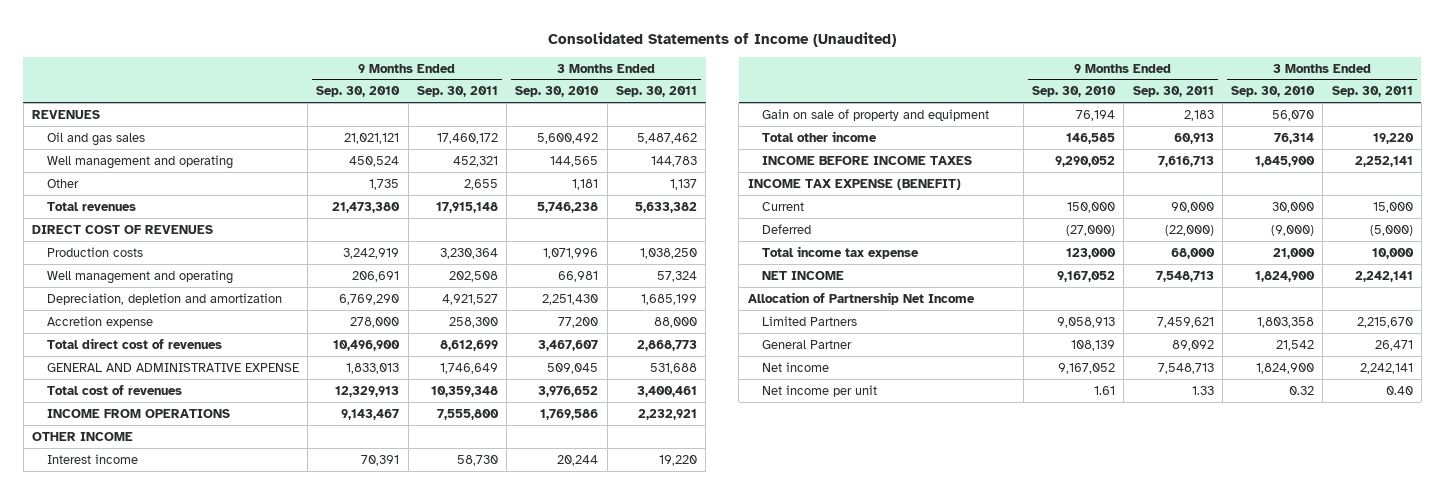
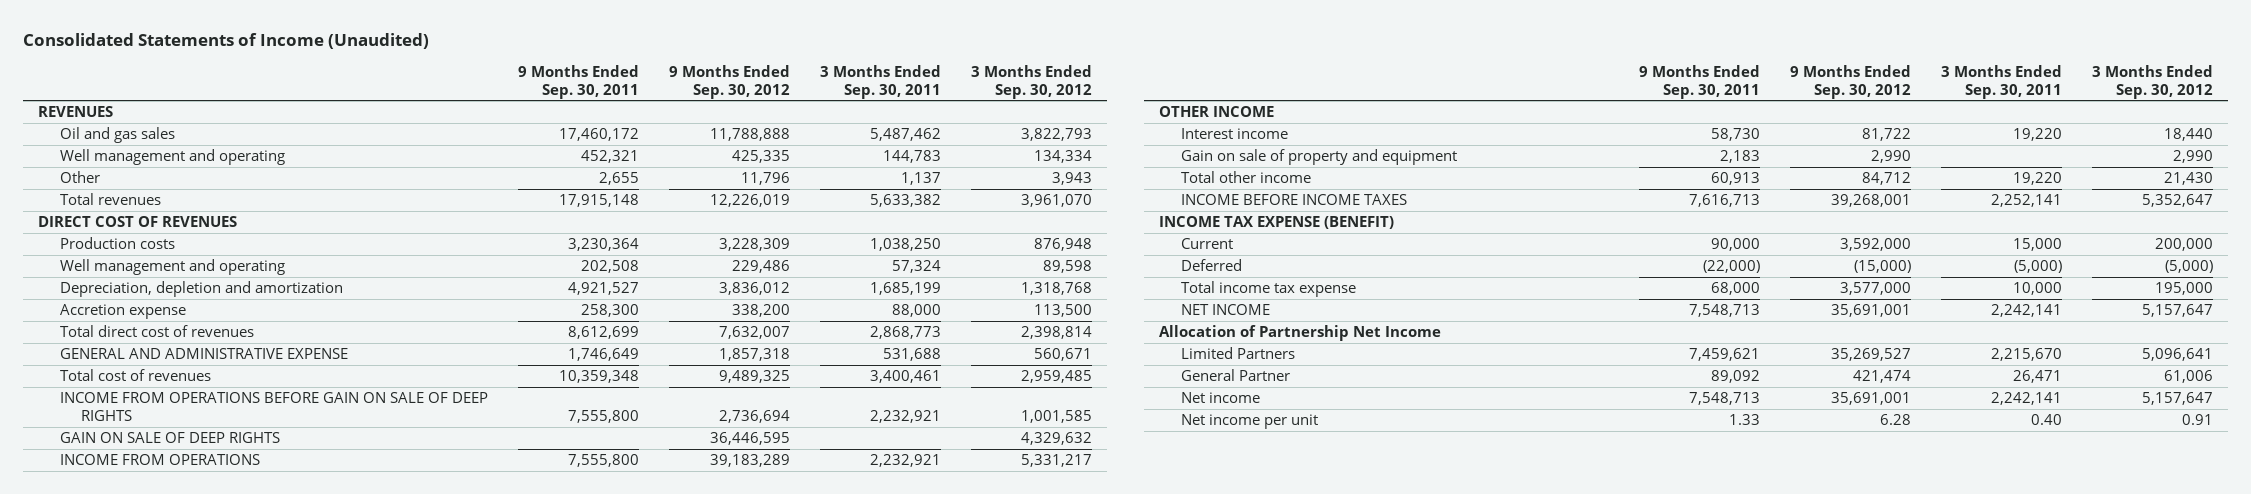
- | 9 Months Ended Sep. 30, 2010 | 9 Months Ended Sep. 30, 2011 | 3 Months Ended Sep. 30, 2010 | 3 Months Ended Sep. 30, 2011
+ | 9 Months Ended Sep. 30, 2011 | 9 Months Ended Sep. 30, 2012 | 3 Months Ended Sep. 30, 2011 | 3 Months Ended Sep. 30, 2012
+ INCOME FROM OPERATIONS BEFORE GAIN ON SALE OF DEEP RIGHTS | 7,555,800 | 2,736,694 | 2,232,921 | 1,001,585
+ GAIN ON SALE OF DEEP RIGHTS | | 36,446,595 | | 4,329,632

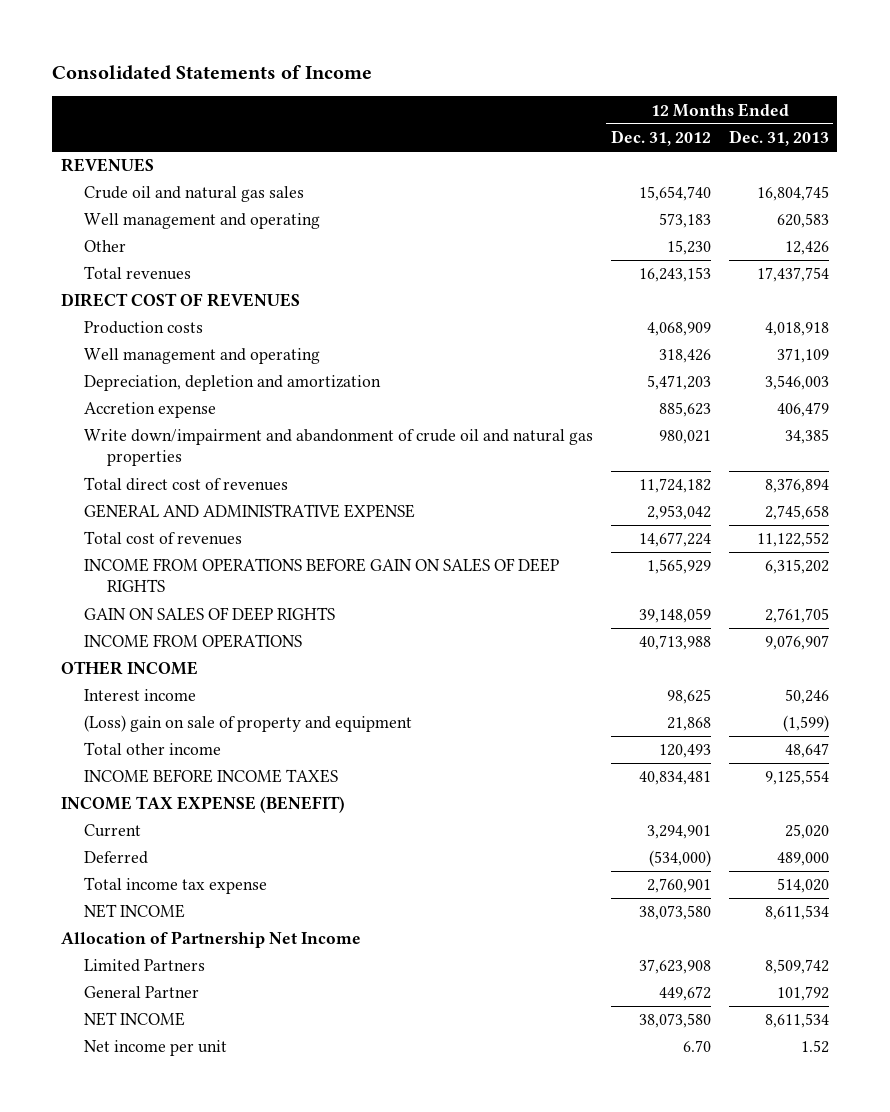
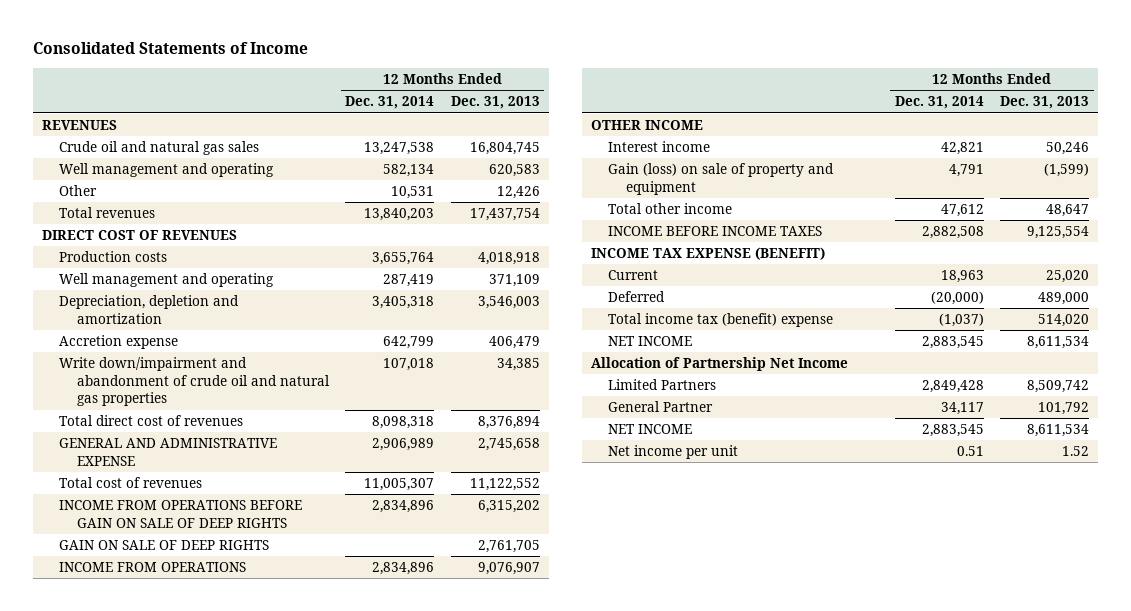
- | 12 Months Ended Dec. 31, 2012 | 12 Months Ended Dec. 31, 2013
+ | 12 Months Ended Dec. 31, 2014 | 12 Months Ended Dec. 31, 2013
- INCOME FROM OPERATIONS BEFORE GAIN ON SALES OF DEEP RIGHTS | 1,565,929 | 6,315,202
- GAIN ON SALES OF DEEP RIGHTS | 39,148,059 | 2,761,705
+ INCOME FROM OPERATIONS BEFORE GAIN ON SALE OF DEEP RIGHTS | 2,834,896 | 6,315,202
+ GAIN ON SALE OF DEEP RIGHTS | | 2,761,705
- (Loss) gain on sale of property and equipment | 21,868 | (1,599)
+ Gain (loss) on sale of property and equipment | 4,791 | (1,599)
- Total income tax expense | 2,760,901 | 514,020
+ Total income tax (benefit) expense | (1,037) | 514,020

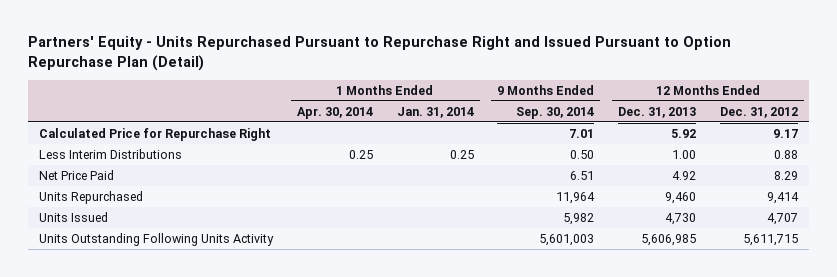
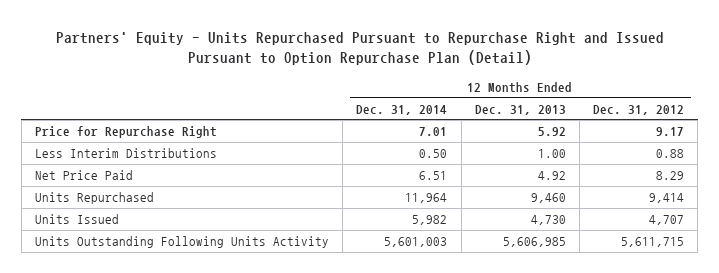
- | 1 Months Ended Apr. 30, 2014 | 1 Months Ended Jan. 31, 2014 | 9 Months Ended Sep. 30, 2014 | 12 Months Ended Dec. 31, 2013 | 12 Months Ended Dec. 31, 2012
+ | 12 Months Ended Dec. 31, 2014 | 12 Months Ended Dec. 31, 2013 | 12 Months Ended Dec. 31, 2012
- Calculated Price for Repurchase Right | | | 7.01 | 5.92 | 9.17
+ Price for Repurchase Right | 7.01 | 5.92 | 9.17

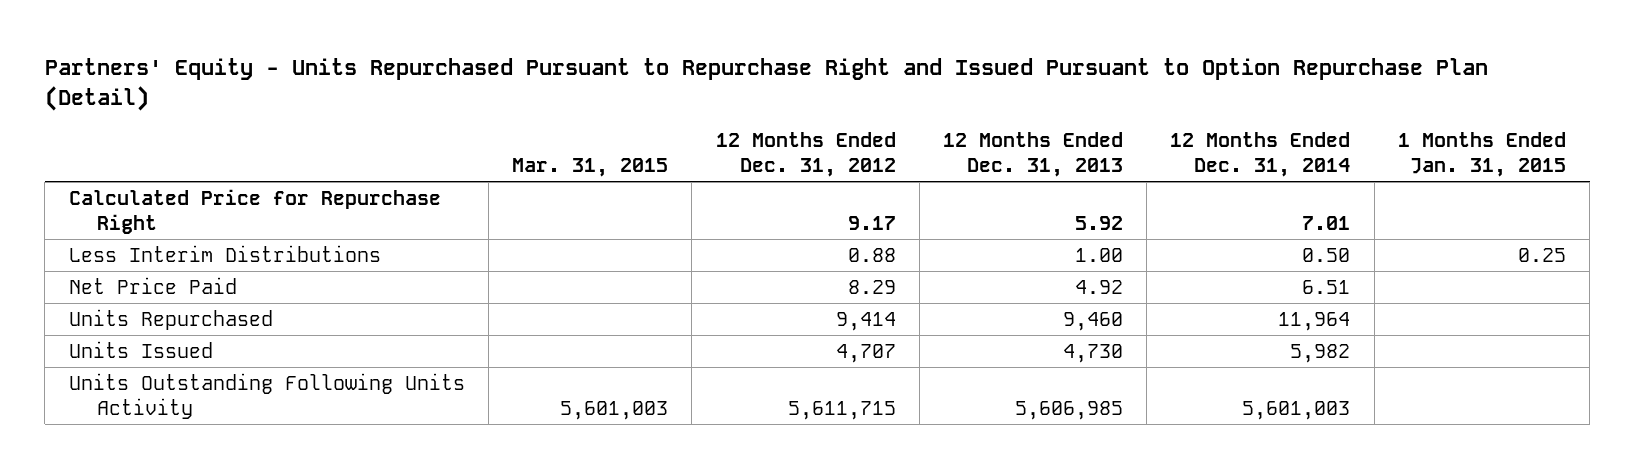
- | 12 Months Ended Dec. 31, 2014 | 12 Months Ended Dec. 31, 2013 | 12 Months Ended Dec. 31, 2012
+ | Mar. 31, 2015 | 12 Months Ended Dec. 31, 2012 | 12 Months Ended Dec. 31, 2013 | 12 Months Ended Dec. 31, 2014 | 1 Months Ended Jan. 31, 2015
- Price for Repurchase Right | 7.01 | 5.92 | 9.17
+ Calculated Price for Repurchase Right | | 9.17 | 5.92 | 7.01 |

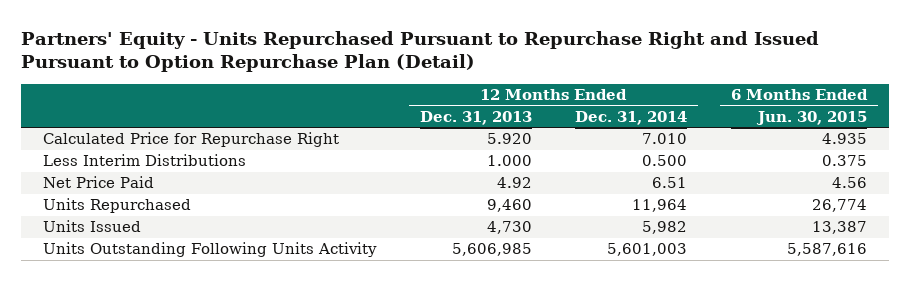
- | Mar. 31, 2015 | 12 Months Ended Dec. 31, 2012 | 12 Months Ended Dec. 31, 2013 | 12 Months Ended Dec. 31, 2014 | 1 Months Ended Jan. 31, 2015
+ | 12 Months Ended Dec. 31, 2013 | 12 Months Ended Dec. 31, 2014 | 6 Months Ended Jun. 30, 2015
- Calculated Price for Repurchase Right | | 9.17 | 5.92 | 7.01 |
- Less Interim Distributions | | 0.88 | 1.00 | 0.50 | 0.25
+ Calculated Price for Repurchase Right | 5.920 | 7.010 | 4.935
+ Less Interim Distributions | 1.000 | 0.500 | 0.375

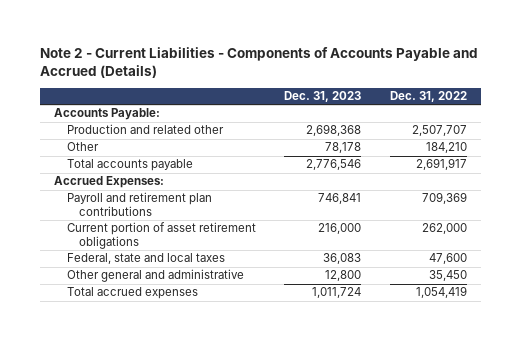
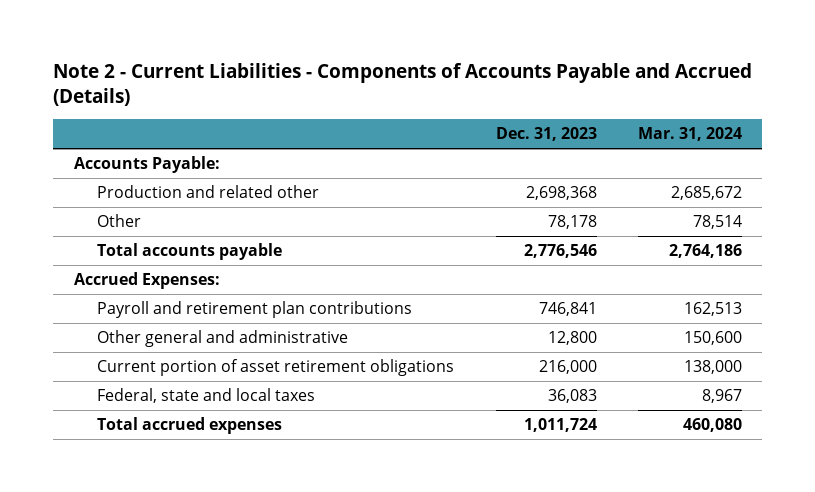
- | Dec. 31, 2023 | Dec. 31, 2022
+ | Dec. 31, 2023 | Mar. 31, 2024
moved up: Other general and administrative | 12,800 | 150,600

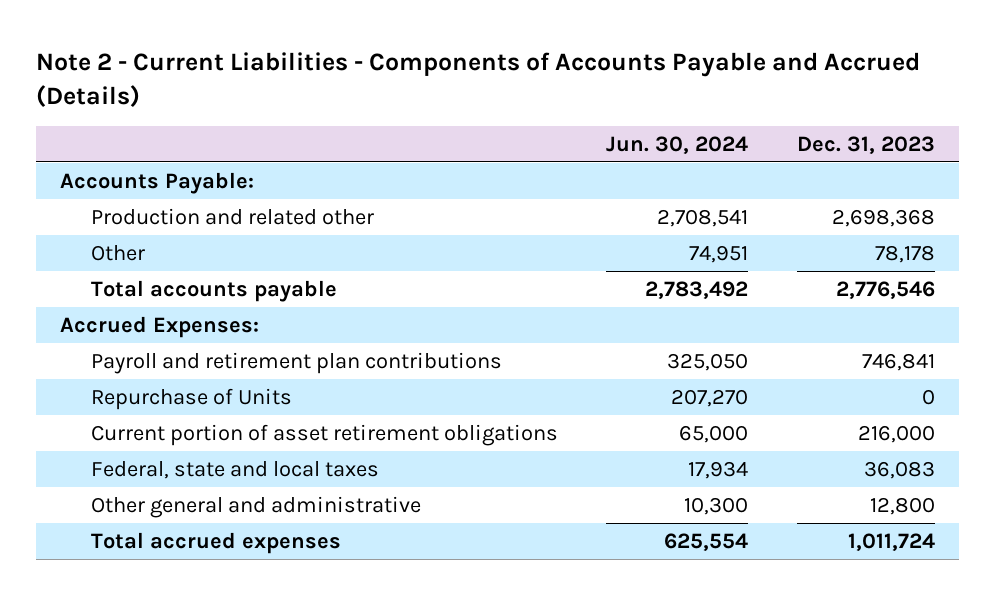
- | Dec. 31, 2023 | Mar. 31, 2024
+ | Jun. 30, 2024 | Dec. 31, 2023
+ Repurchase of Units | 207,270 | 0
moved down: Other general and administrative | 10,300 | 12,800

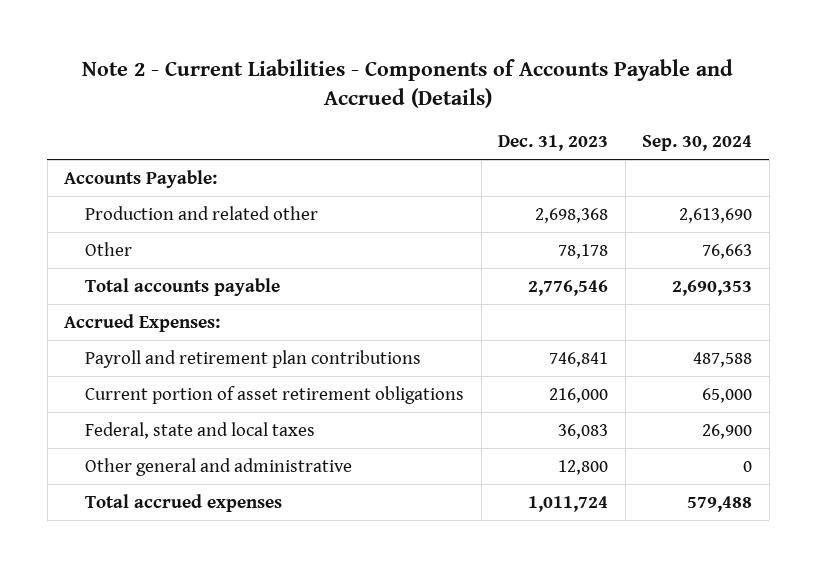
- | Jun. 30, 2024 | Dec. 31, 2023
+ | Dec. 31, 2023 | Sep. 30, 2024
- Repurchase of Units | 207,270 | 0

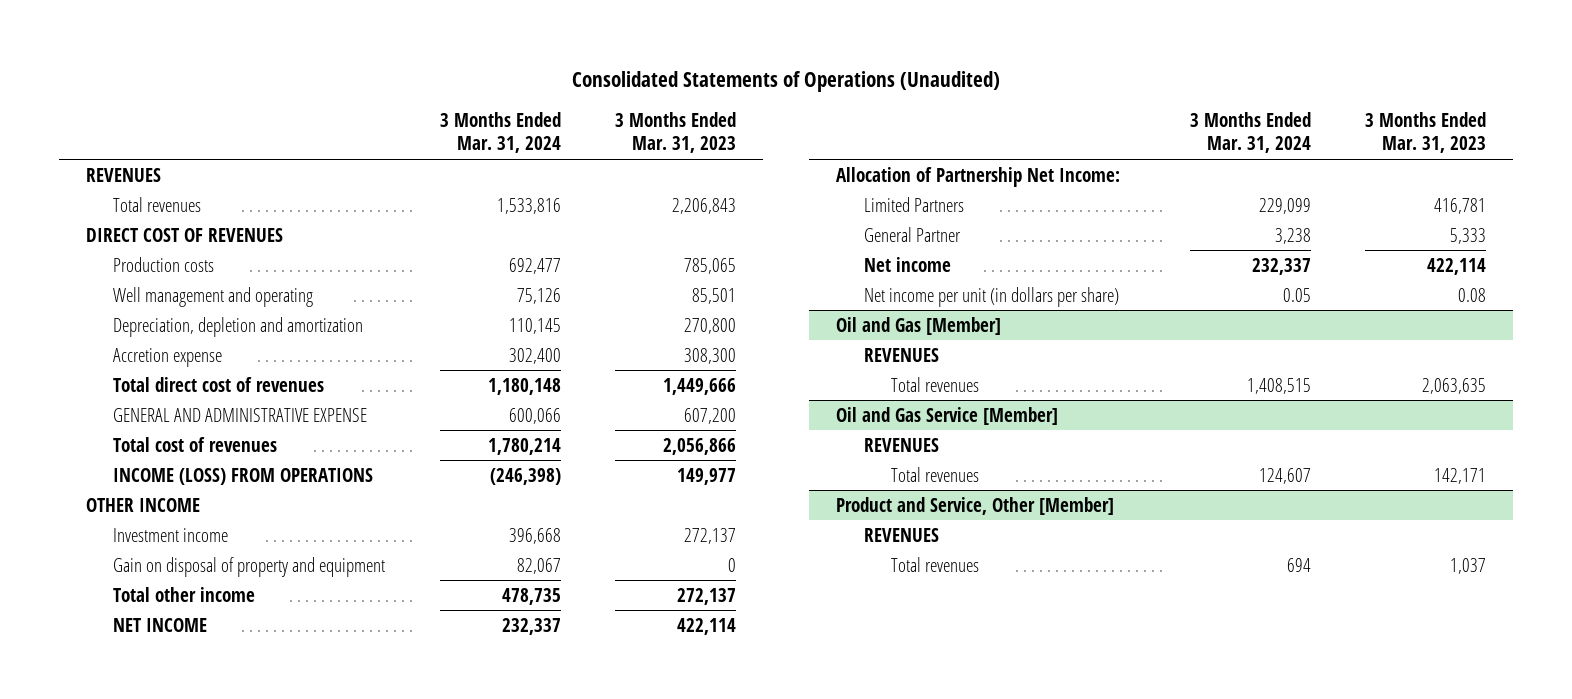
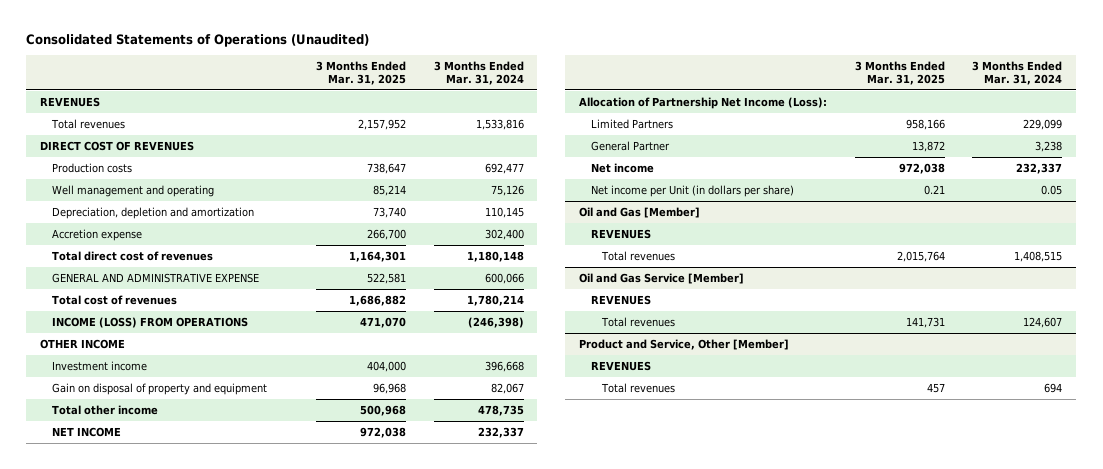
- | 3 Months Ended Mar. 31, 2024 | 3 Months Ended Mar. 31, 2023
+ | 3 Months Ended Mar. 31, 2025 | 3 Months Ended Mar. 31, 2024
- Allocation of Partnership Net Income:
+ Allocation of Partnership Net Income (Loss):
- Net income per unit (in dollars per share) | 0.05 | 0.08
+ Net income per Unit (in dollars per share) | 0.21 | 0.05

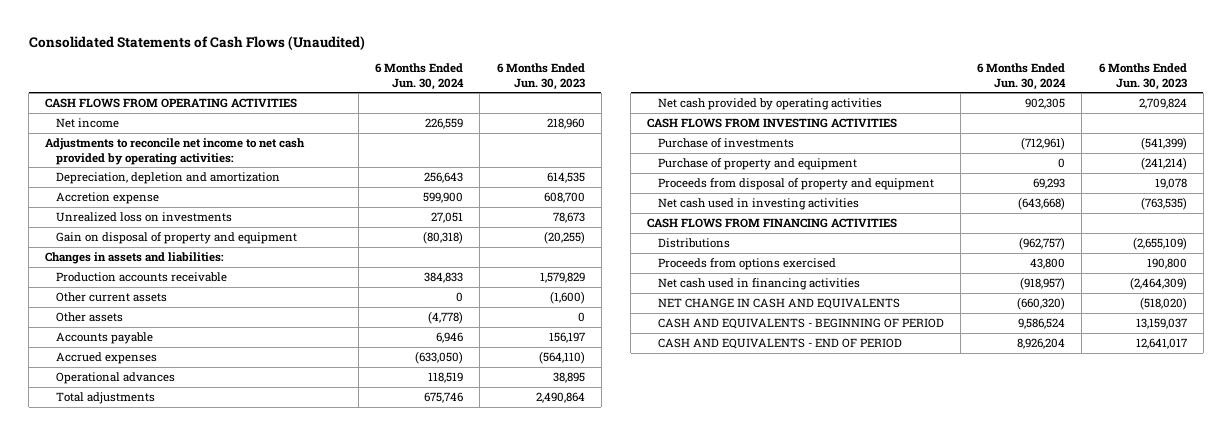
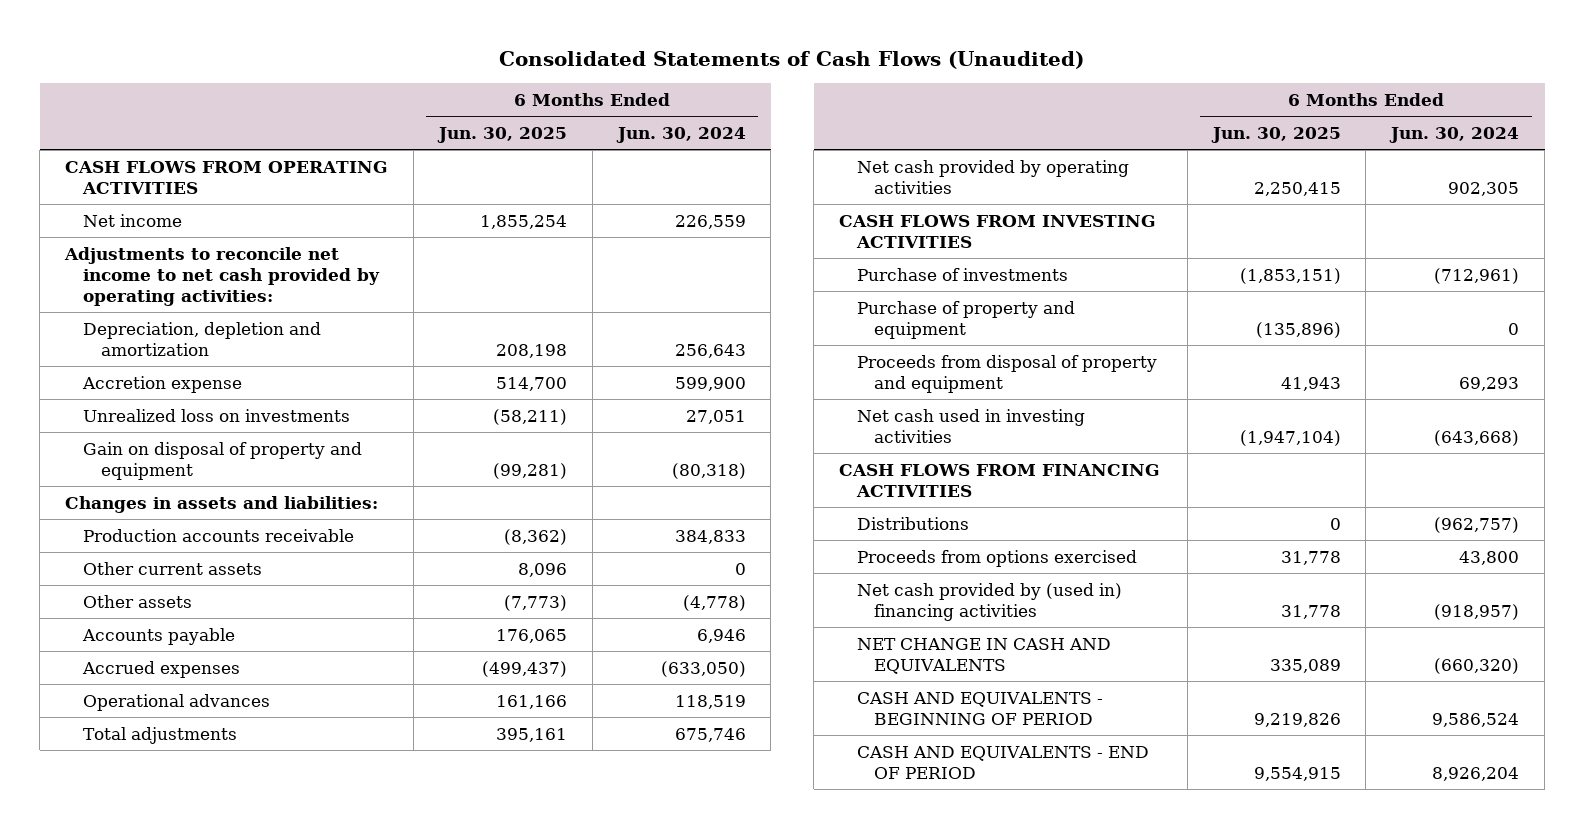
- | 6 Months Ended Jun. 30, 2024 | 6 Months Ended Jun. 30, 2023
+ | 6 Months Ended Jun. 30, 2025 | 6 Months Ended Jun. 30, 2024
- Net cash used in financing activities | (918,957) | (2,464,309)
+ Net cash provided by (used in) financing activities | 31,778 | (918,957)

